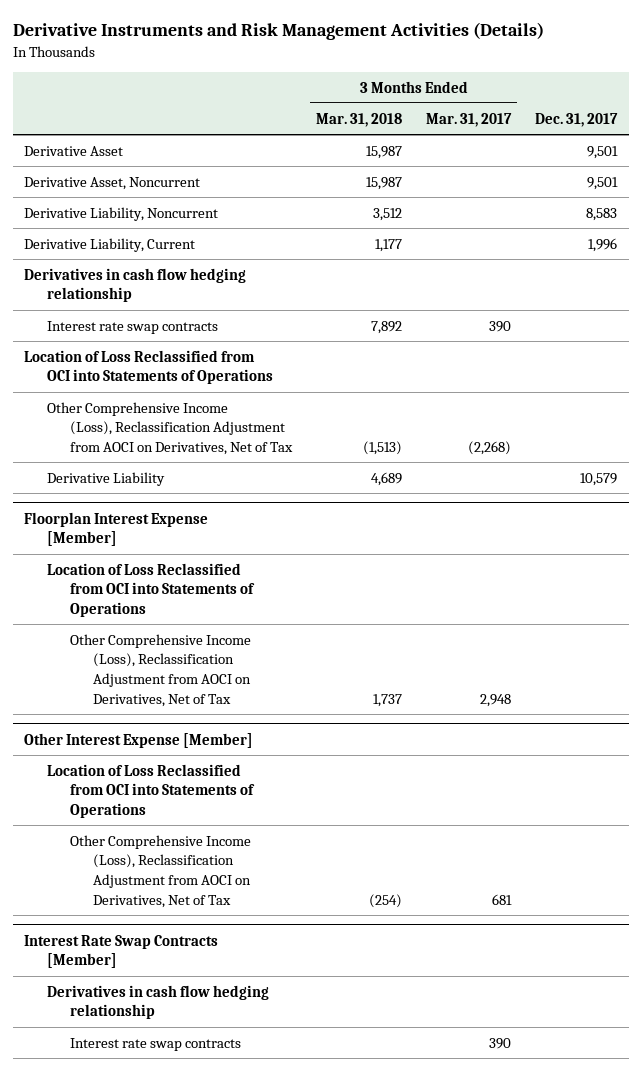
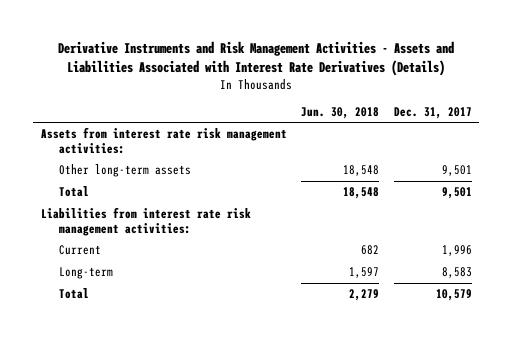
- Derivative Instruments and Risk Management Activities (Details)
+ Derivative Instruments and Risk Management Activities - Assets and Liabilities Associated with Interest Rate Derivatives (Details)
- | 3 Months Ended Mar. 31, 2018 | 3 Months Ended Mar. 31, 2017 | Dec. 31, 2017
+ | Jun. 30, 2018 | Dec. 31, 2017
- Derivative Asset | 15,987 | | 9,501
- Derivative Asset, Noncurrent | 15,987 | | 9,501
- Derivative Liability, Noncurrent | 3,512 | | 8,583
- Derivative Liability, Current | 1,177 | | 1,996
- Derivatives in cash flow hedging relationship
- Interest rate swap contracts | 7,892 | 390 |
- Location of Loss Reclassified from OCI into Statements of Operations
- Other Comprehensive Income (Loss), Reclassification Adjustment from AOCI on Derivatives, Net of Tax | (1,513) | (2,268) |
- Derivative Liability | 4,689 | | 10,579
- Floorplan Interest Expense [Member]
- Location of Loss Reclassified from OCI into Statements of Operations
- Other Comprehensive Income (Loss), Reclassification Adjustment from AOCI on Derivatives, Net of Tax | 1,737 | 2,948 |
- Other Interest Expense [Member]
- Location of Loss Reclassified from OCI into Statements of Operations
- Other Comprehensive Income (Loss), Reclassification Adjustment from AOCI on Derivatives, Net of Tax | (254) | 681 |
- Interest Rate Swap Contracts [Member]
- Derivatives in cash flow hedging relationship
- Interest rate swap contracts | | 390 |
+ Assets from interest rate risk management activities:
+ Other long-term assets | 18,548 | 9,501
+ Total | 18,548 | 9,501
+ Liabilities from interest rate risk management activities:
+ Current | 682 | 1,996
+ Long-term | 1,597 | 8,583
+ Total | 2,279 | 10,579

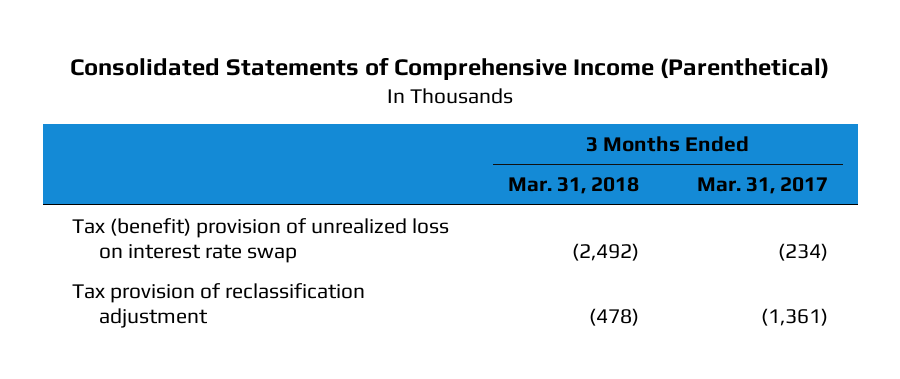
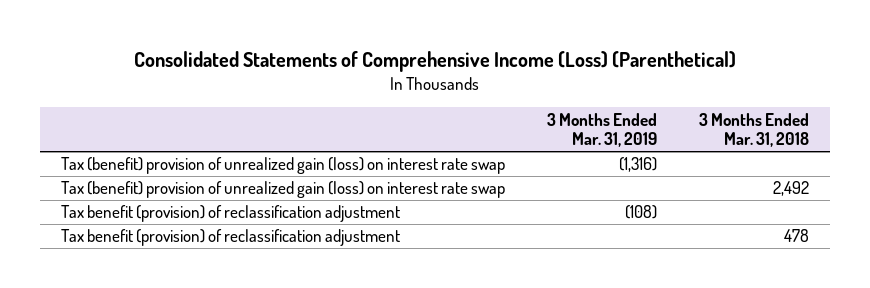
- Consolidated Statements of Comprehensive Income (Parenthetical)
+ Consolidated Statements of Comprehensive Income (Loss) (Parenthetical)
- | 3 Months Ended Mar. 31, 2018 | 3 Months Ended Mar. 31, 2017
+ | 3 Months Ended Mar. 31, 2019 | 3 Months Ended Mar. 31, 2018
- Tax (benefit) provision of unrealized loss on interest rate swap | (2,492) | (234)
- Tax provision of reclassification adjustment | (478) | (1,361)
+ Tax (benefit) provision of unrealized gain (loss) on interest rate swap | (1,316) |
+ Tax (benefit) provision of unrealized gain (loss) on interest rate swap | | 2,492
+ Tax benefit (provision) of reclassification adjustment | (108) |
+ Tax benefit (provision) of reclassification adjustment | | 478

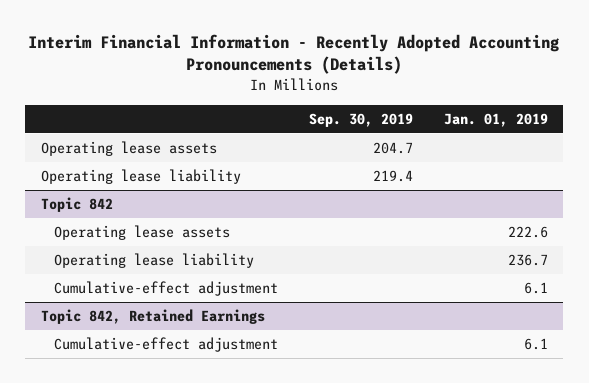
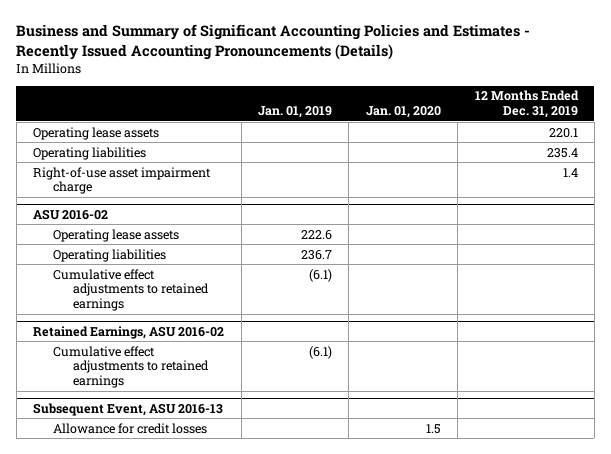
- Interim Financial Information - Recently Adopted Accounting Pronouncements (Details)
+ Business and Summary of Significant Accounting Policies and Estimates - Recently Issued Accounting Pronouncements (Details)
- | Sep. 30, 2019 | Jan. 01, 2019
+ | Jan. 01, 2019 | Jan. 01, 2020 | 12 Months Ended Dec. 31, 2019
- Operating lease liability | 219.4 |
- Topic 842
+ Operating liabilities | | | 235.4
+ Right-of-use asset impairment charge | | | 1.4
+ ASU 2016-02
- Operating lease liability | | 236.7
- Cumulative-effect adjustment | | 6.1
- Topic 842, Retained Earnings
- Cumulative-effect adjustment | | 6.1
+ Operating liabilities | 236.7 | |
+ Cumulative effect adjustments to retained earnings | (6.1) | |
+ Retained Earnings, ASU 2016-02
+ Cumulative effect adjustments to retained earnings | (6.1) | |
+ Subsequent Event, ASU 2016-13
+ Allowance for credit losses | | 1.5 |

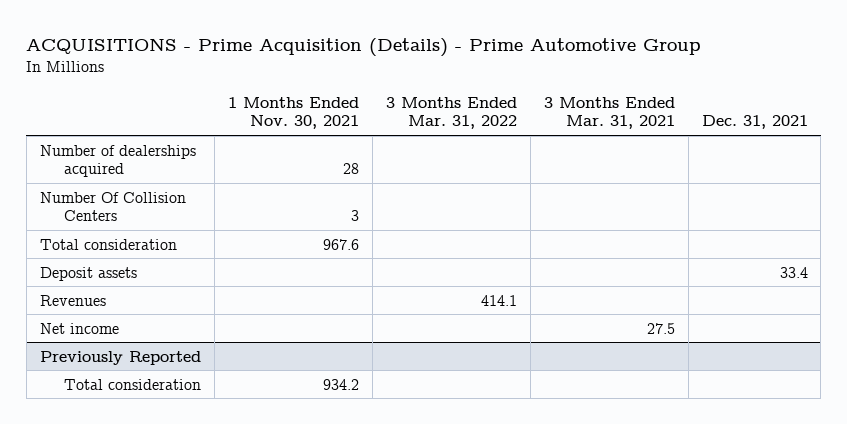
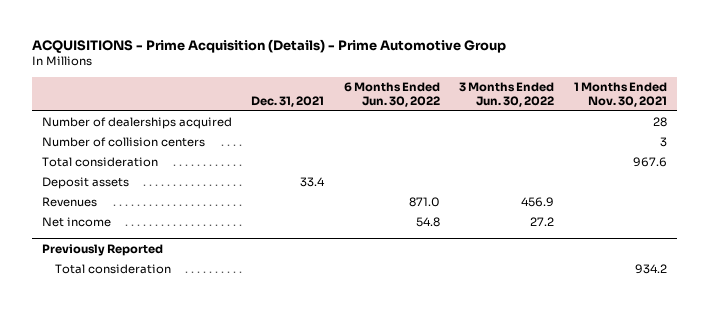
- | 1 Months Ended Nov. 30, 2021 | 3 Months Ended Mar. 31, 2022 | 3 Months Ended Mar. 31, 2021 | Dec. 31, 2021
+ | Dec. 31, 2021 | 6 Months Ended Jun. 30, 2022 | 3 Months Ended Jun. 30, 2022 | 1 Months Ended Nov. 30, 2021
- Number Of Collision Centers | 3 | | |
+ Number of collision centers | | | | 3

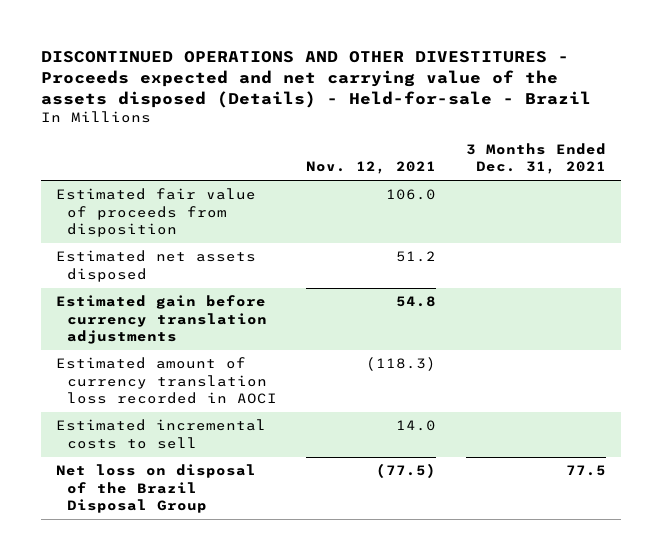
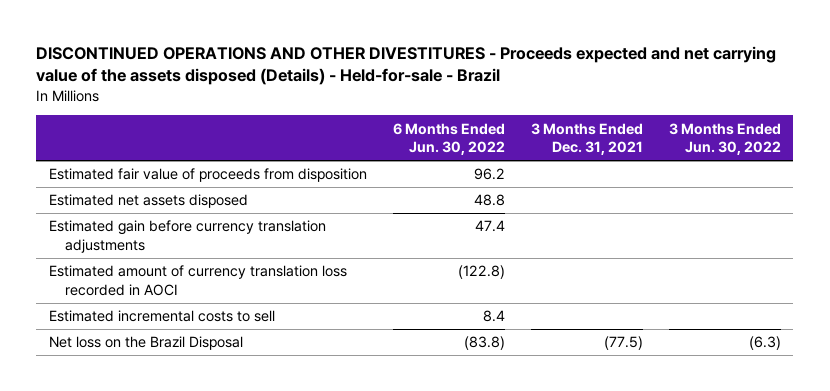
- | Nov. 12, 2021 | 3 Months Ended Dec. 31, 2021
+ | 6 Months Ended Jun. 30, 2022 | 3 Months Ended Dec. 31, 2021 | 3 Months Ended Jun. 30, 2022
- Net loss on disposal of the Brazil Disposal Group | (77.5) | 77.5
+ Net loss on the Brazil Disposal | (83.8) | (77.5) | (6.3)

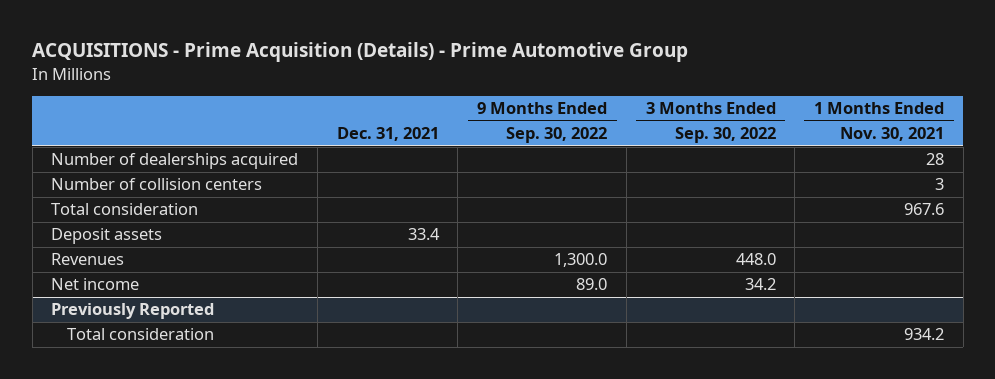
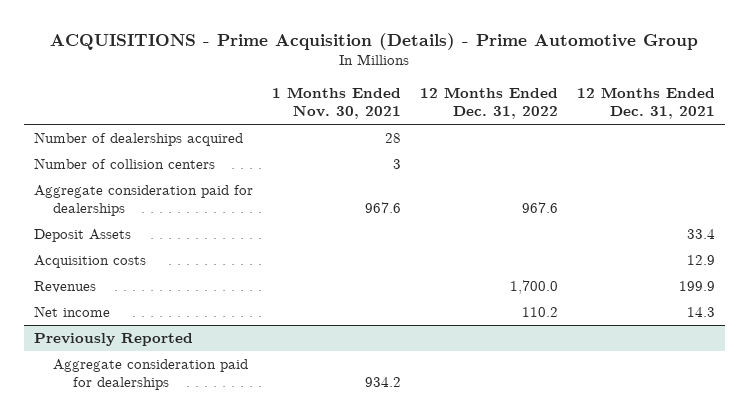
- | Dec. 31, 2021 | 9 Months Ended Sep. 30, 2022 | 3 Months Ended Sep. 30, 2022 | 1 Months Ended Nov. 30, 2021
+ | 1 Months Ended Nov. 30, 2021 | 12 Months Ended Dec. 31, 2022 | 12 Months Ended Dec. 31, 2021
- Total consideration | | | | 967.6
- Deposit assets | 33.4 | | |
+ Aggregate consideration paid for dealerships | 967.6 | 967.6 |
+ Deposit Assets | | | 33.4
+ Acquisition costs | | | 12.9
@ Previously Reported
- Total consideration | | | | 934.2
+ Aggregate consideration paid for dealerships | 934.2 | |

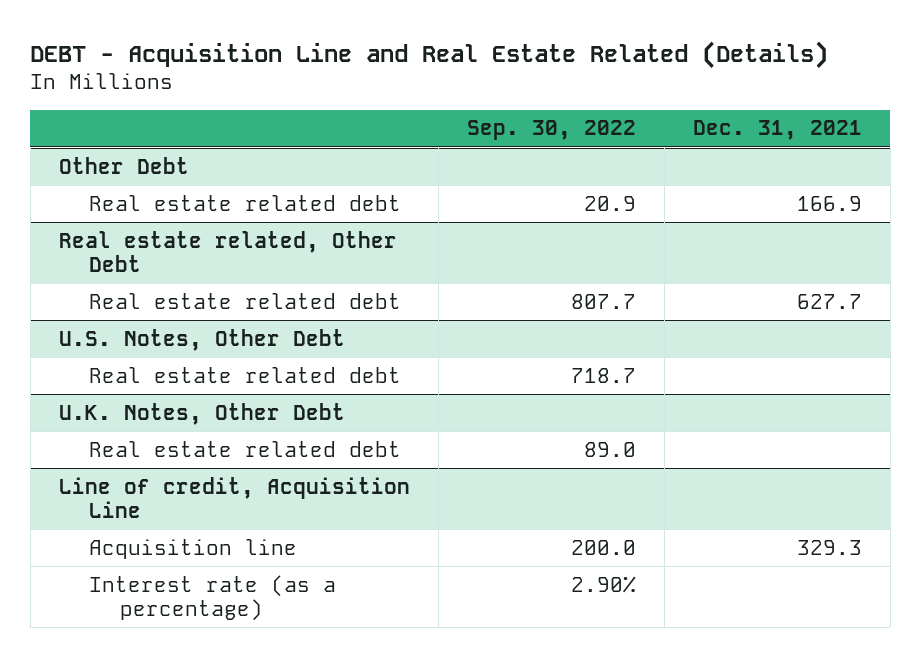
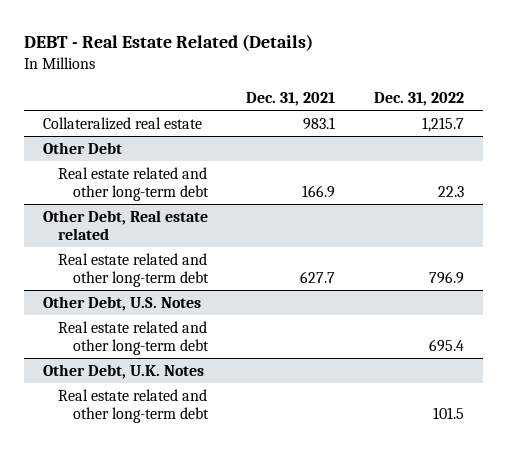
- DEBT - Acquisition Line and Real Estate Related (Details)
+ DEBT - Real Estate Related (Details)
- | Sep. 30, 2022 | Dec. 31, 2021
+ | Dec. 31, 2021 | Dec. 31, 2022
+ Collateralized real estate | 983.1 | 1,215.7
@ Other Debt
- Real estate related debt | 20.9 | 166.9
- Real estate related, Other Debt
- Real estate related debt | 807.7 | 627.7
- U.S. Notes, Other Debt
- Real estate related debt | 718.7 |
- U.K. Notes, Other Debt
- Real estate related debt | 89.0 |
- Line of credit, Acquisition Line
- Acquisition line | 200.0 | 329.3
- Interest rate (as a percentage) | 2.90% |
@ Other Debt
+ Real estate related and other long-term debt | 166.9 | 22.3
+ Other Debt, Real estate related
+ Real estate related and other long-term debt | 627.7 | 796.9
+ Other Debt, U.S. Notes
+ Real estate related and other long-term debt | | 695.4
+ Other Debt, U.K. Notes
+ Real estate related and other long-term debt | | 101.5

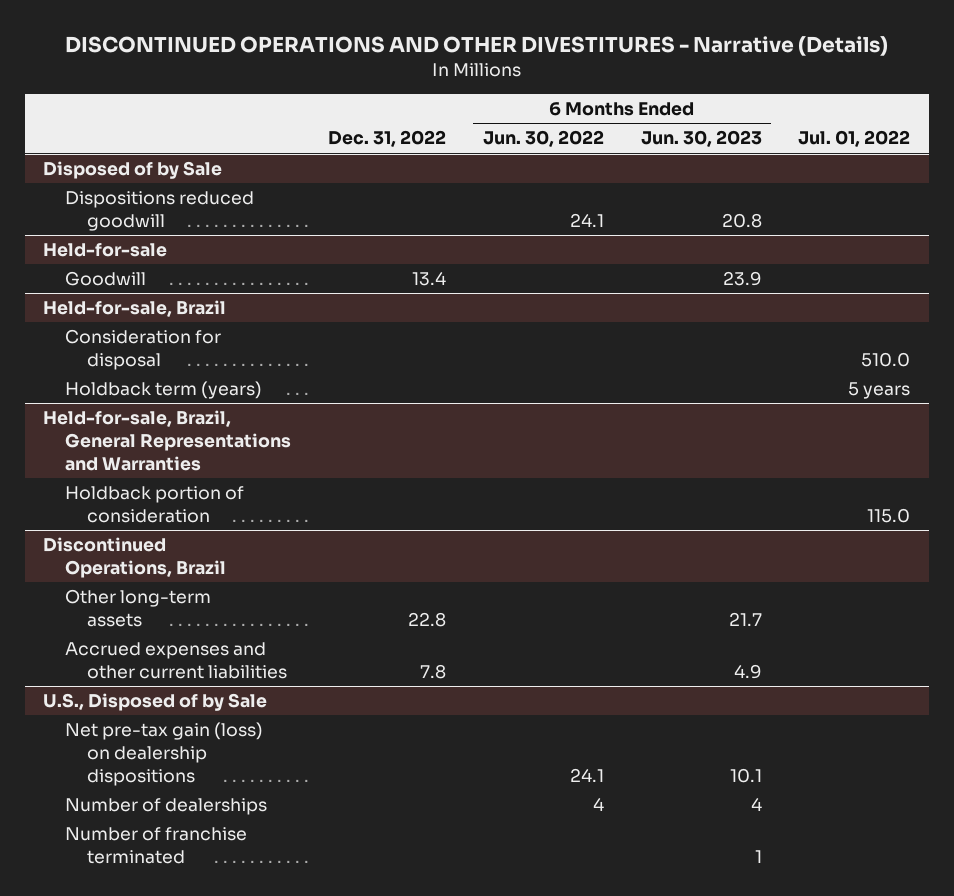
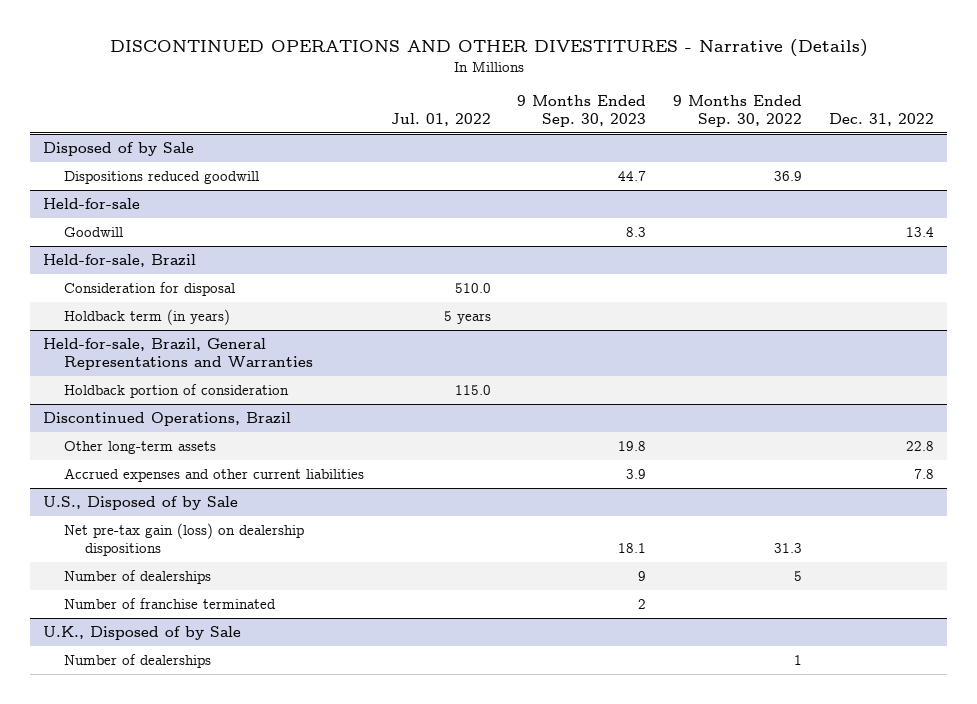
- | Dec. 31, 2022 | 6 Months Ended Jun. 30, 2022 | 6 Months Ended Jun. 30, 2023 | Jul. 01, 2022
+ | Jul. 01, 2022 | 9 Months Ended Sep. 30, 2023 | 9 Months Ended Sep. 30, 2022 | Dec. 31, 2022
@ Held-for-sale, Brazil
- Holdback term (years) | | | | 5 years
+ Holdback term (in years) | 5 years | | |
+ U.K., Disposed of by Sale
+ Number of dealerships | | | 1 |

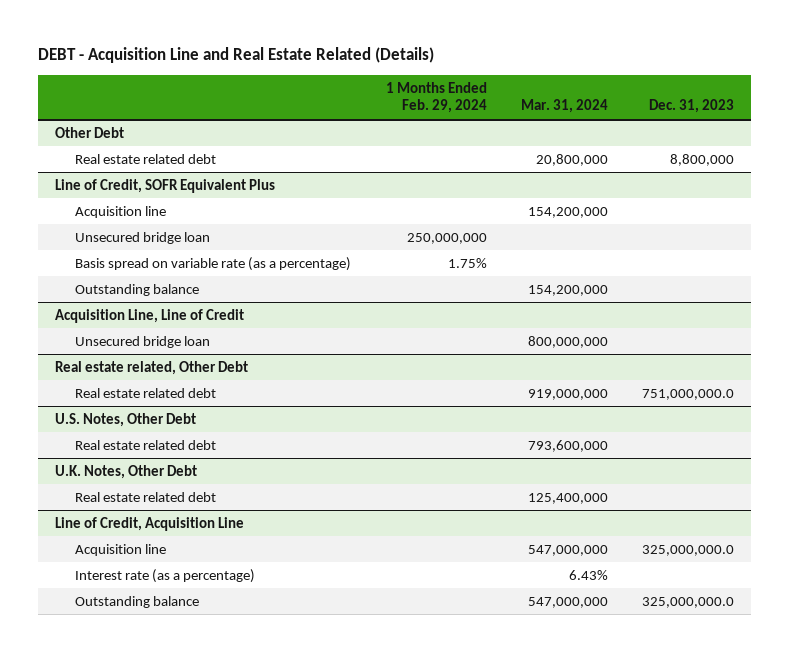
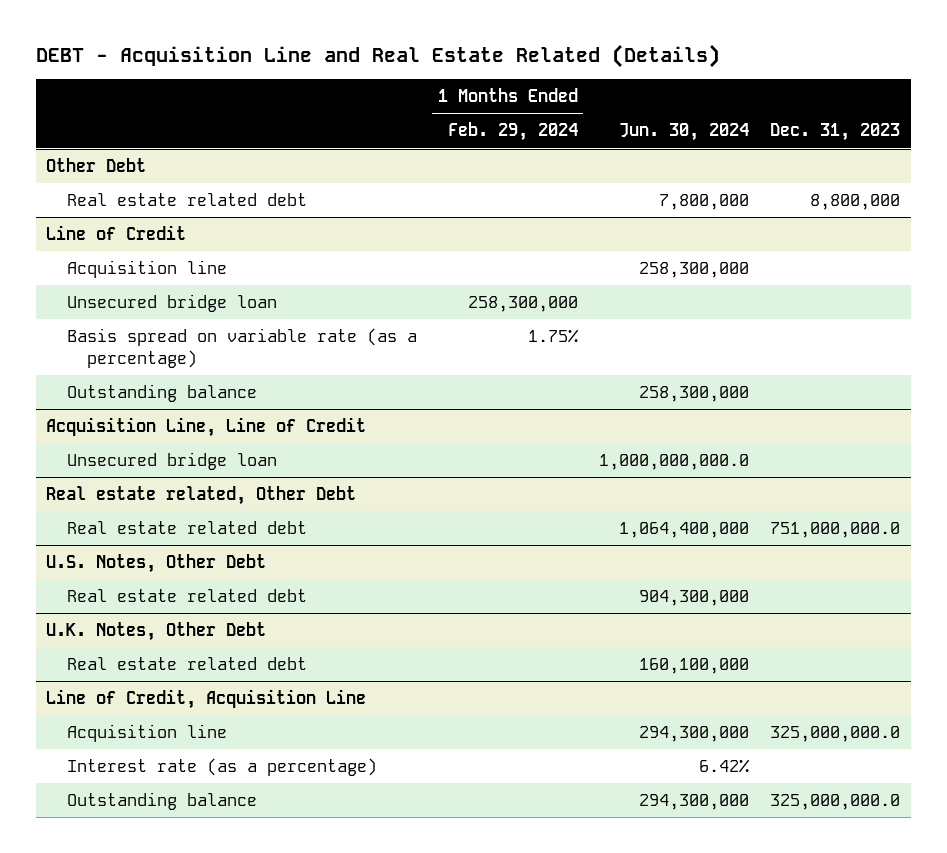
- | 1 Months Ended Feb. 29, 2024 | Mar. 31, 2024 | Dec. 31, 2023
+ | 1 Months Ended Feb. 29, 2024 | Jun. 30, 2024 | Dec. 31, 2023
- Line of Credit, SOFR Equivalent Plus
+ Line of Credit
- Unsecured bridge loan | 250,000,000 | |
+ Unsecured bridge loan | 258,300,000 | |

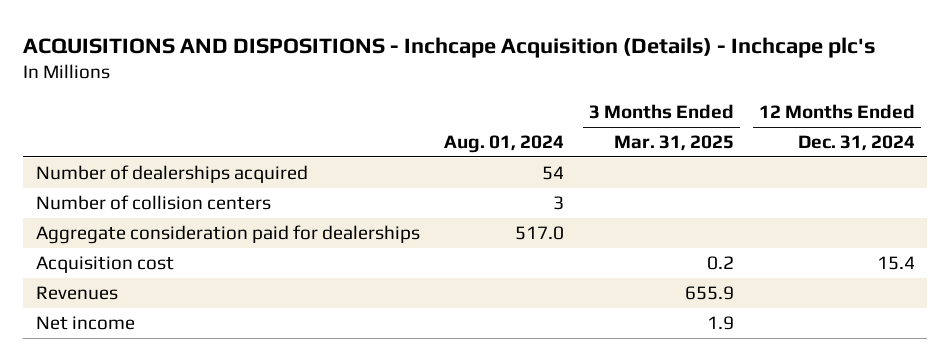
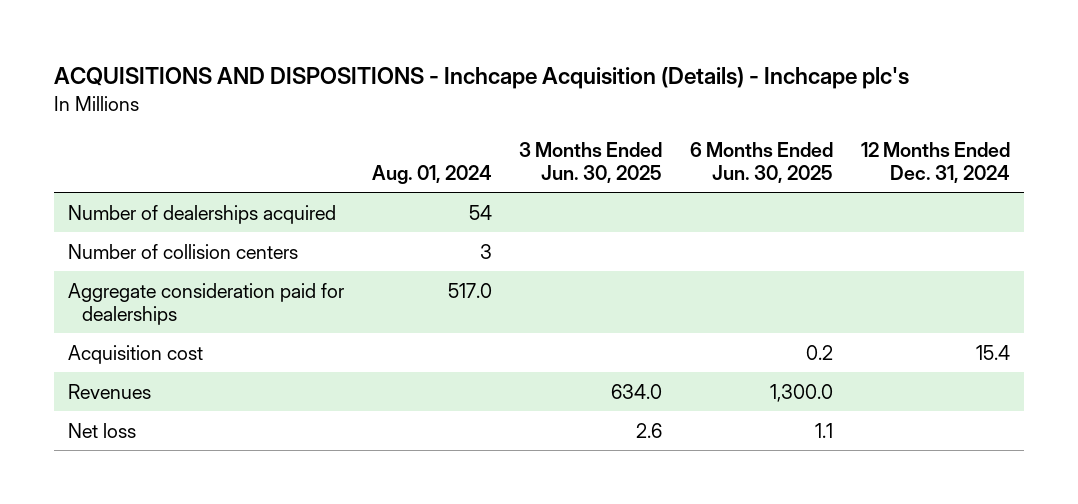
- | Aug. 01, 2024 | 3 Months Ended Mar. 31, 2025 | 12 Months Ended Dec. 31, 2024
+ | Aug. 01, 2024 | 3 Months Ended Jun. 30, 2025 | 6 Months Ended Jun. 30, 2025 | 12 Months Ended Dec. 31, 2024
- Net income | | 1.9 |
+ Net loss | | 2.6 | 1.1 |

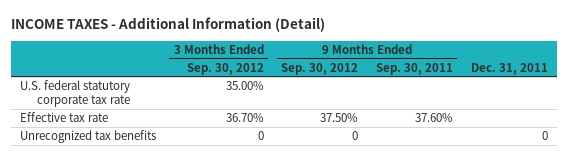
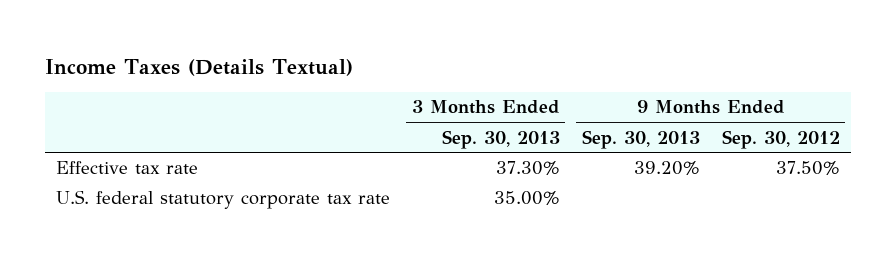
- INCOME TAXES - Additional Information (Detail)
+ Income Taxes (Details Textual)
- | 3 Months Ended Sep. 30, 2012 | 9 Months Ended Sep. 30, 2012 | 9 Months Ended Sep. 30, 2011 | Dec. 31, 2011
+ | 3 Months Ended Sep. 30, 2013 | 9 Months Ended Sep. 30, 2013 | 9 Months Ended Sep. 30, 2012
- Unrecognized tax benefits | 0 | 0 | | 0
moved down: U.S. federal statutory corporate tax rate | 35.00% | |

